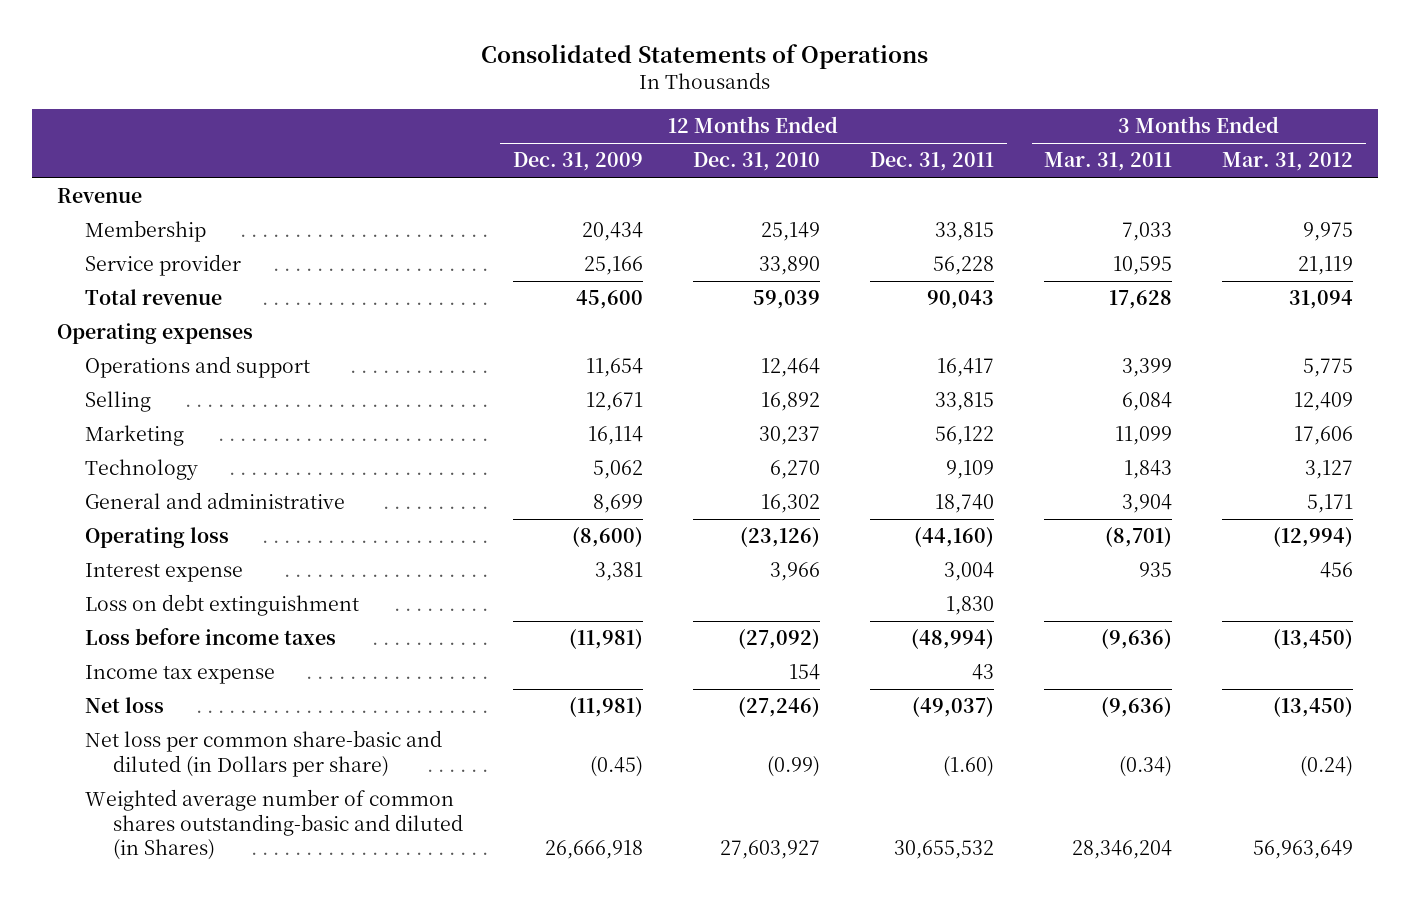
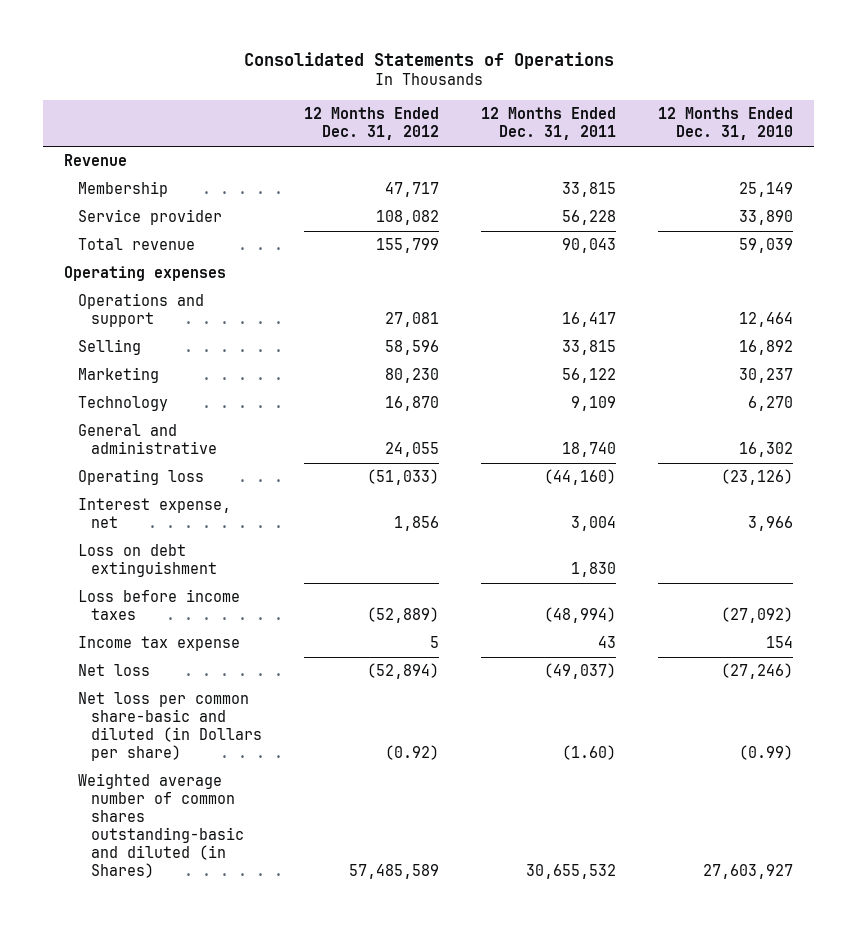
- | 12 Months Ended Dec. 31, 2009 | 12 Months Ended Dec. 31, 2010 | 12 Months Ended Dec. 31, 2011 | 3 Months Ended Mar. 31, 2011 | 3 Months Ended Mar. 31, 2012
+ | 12 Months Ended Dec. 31, 2012 | 12 Months Ended Dec. 31, 2011 | 12 Months Ended Dec. 31, 2010
- Interest expense | 3,381 | 3,966 | 3,004 | 935 | 456
+ Interest expense, net | 1,856 | 3,004 | 3,966

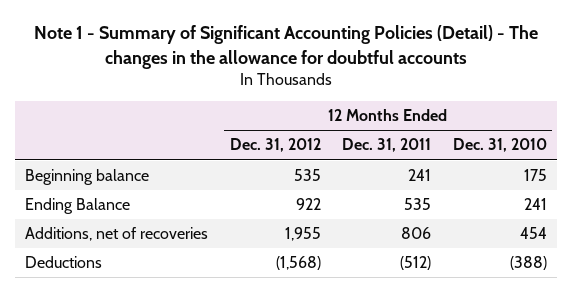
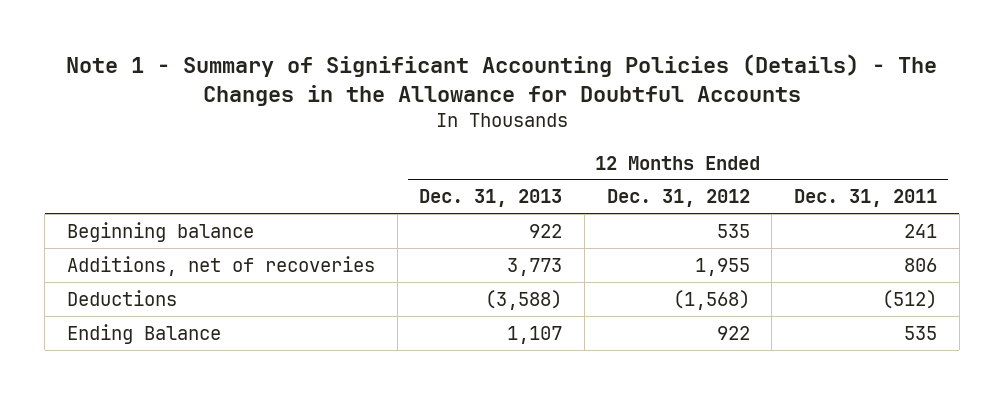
- Note 1 - Summary of Significant Accounting Policies (Detail) - The changes in the allowance for doubtful accounts
+ Note 1 - Summary of Significant Accounting Policies (Details) - The Changes in the Allowance for Doubtful Accounts
- | 12 Months Ended Dec. 31, 2012 | 12 Months Ended Dec. 31, 2011 | 12 Months Ended Dec. 31, 2010
+ | 12 Months Ended Dec. 31, 2013 | 12 Months Ended Dec. 31, 2012 | 12 Months Ended Dec. 31, 2011
moved down: Ending Balance | 1,107 | 922 | 535

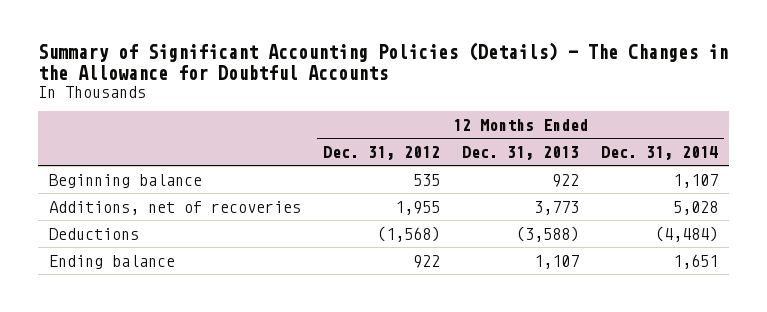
- Note 1 - Summary of Significant Accounting Policies (Details) - The Changes in the Allowance for Doubtful Accounts
+ Summary of Significant Accounting Policies (Details) - The Changes in the Allowance for Doubtful Accounts
- | 12 Months Ended Dec. 31, 2013 | 12 Months Ended Dec. 31, 2012 | 12 Months Ended Dec. 31, 2011
+ | 12 Months Ended Dec. 31, 2012 | 12 Months Ended Dec. 31, 2013 | 12 Months Ended Dec. 31, 2014
- Ending Balance | 1,107 | 922 | 535
+ Ending balance | 922 | 1,107 | 1,651

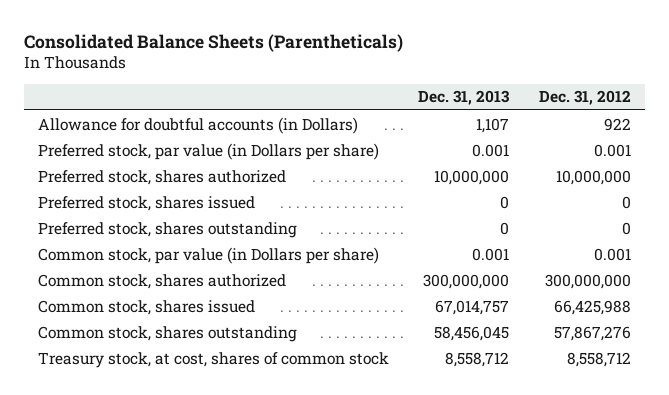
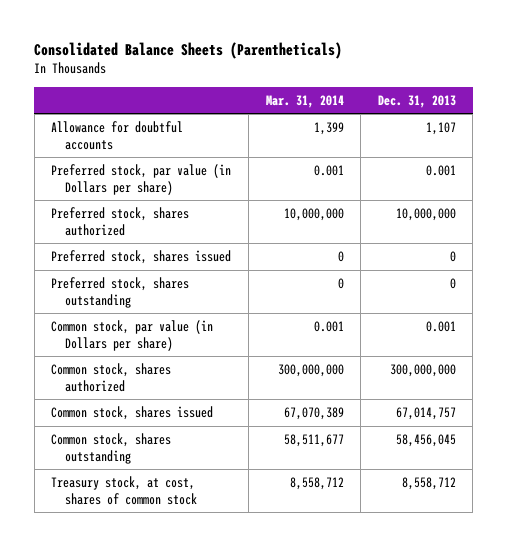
- | Dec. 31, 2013 | Dec. 31, 2012
+ | Mar. 31, 2014 | Dec. 31, 2013
- Allowance for doubtful accounts (in Dollars) | 1,107 | 922
+ Allowance for doubtful accounts | 1,399 | 1,107

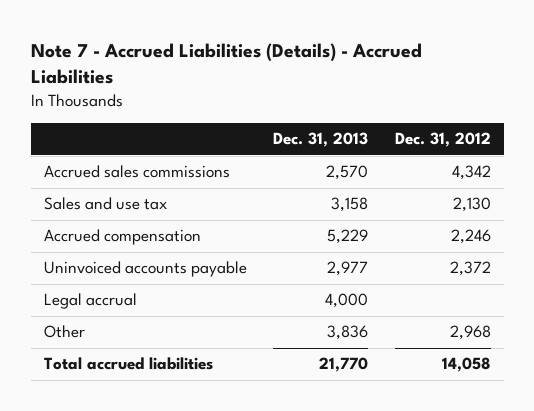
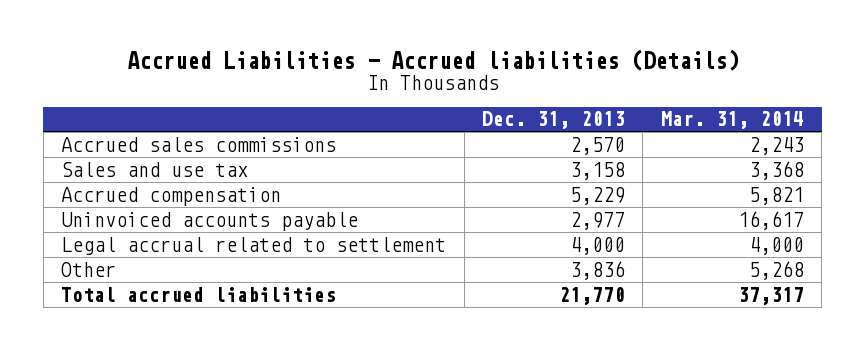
- Note 7 - Accrued Liabilities (Details) - Accrued Liabilities
+ Accrued Liabilities - Accrued liabilities (Details)
- | Dec. 31, 2013 | Dec. 31, 2012
+ | Dec. 31, 2013 | Mar. 31, 2014
- Legal accrual | 4,000 |
+ Legal accrual related to settlement | 4,000 | 4,000

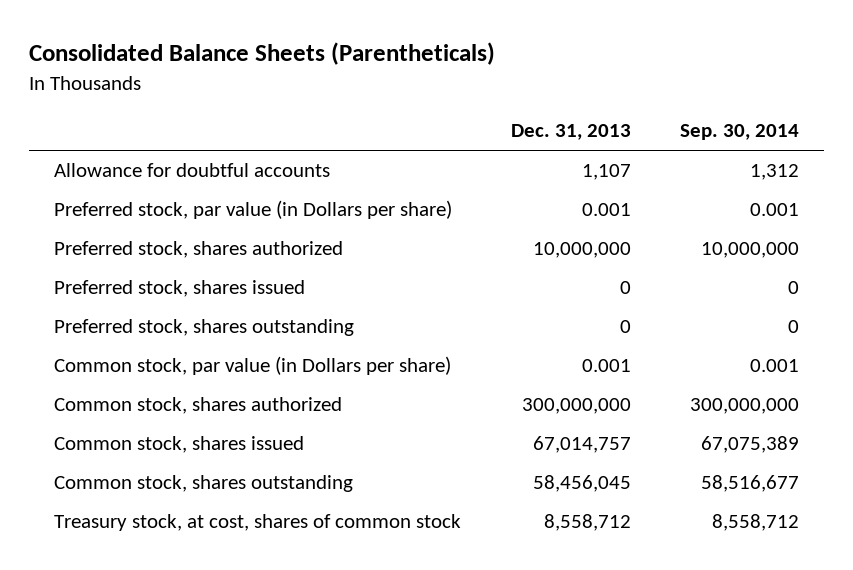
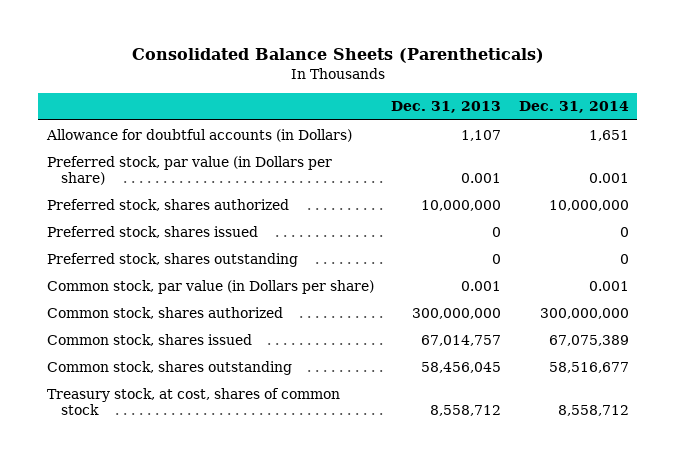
- | Dec. 31, 2013 | Sep. 30, 2014
+ | Dec. 31, 2013 | Dec. 31, 2014
- Allowance for doubtful accounts | 1,107 | 1,312
+ Allowance for doubtful accounts (in Dollars) | 1,107 | 1,651

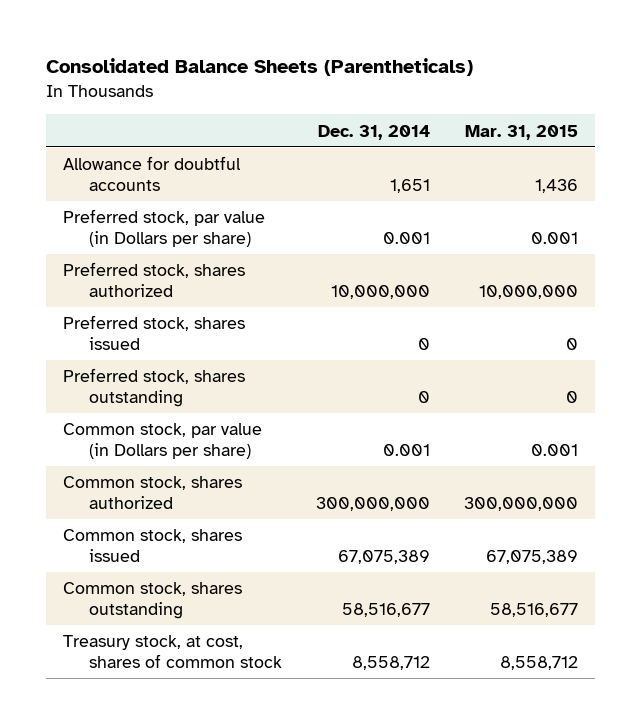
- | Dec. 31, 2013 | Dec. 31, 2014
+ | Dec. 31, 2014 | Mar. 31, 2015
- Allowance for doubtful accounts (in Dollars) | 1,107 | 1,651
+ Allowance for doubtful accounts | 1,651 | 1,436

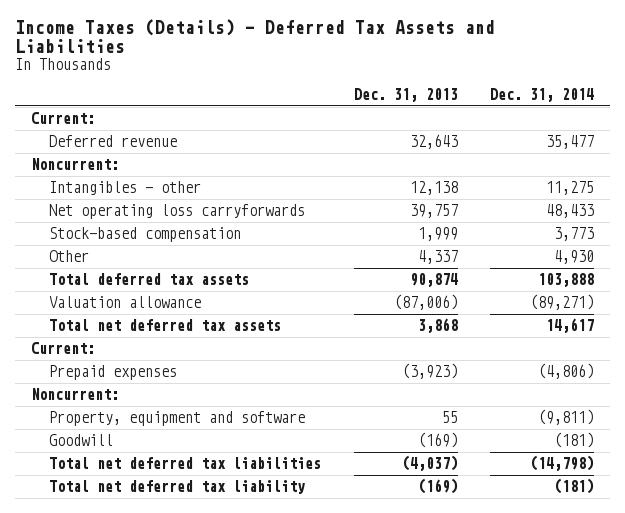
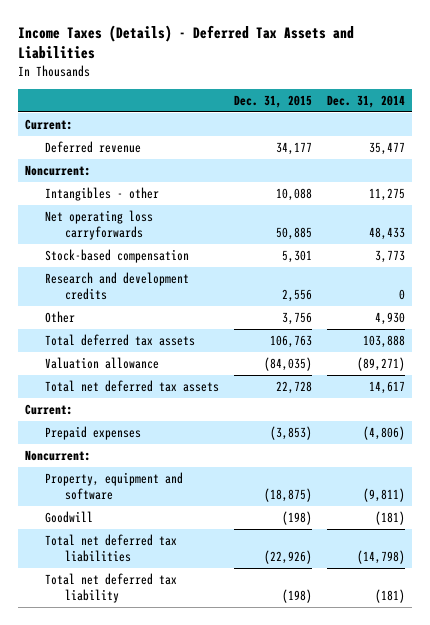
- | Dec. 31, 2013 | Dec. 31, 2014
+ | Dec. 31, 2015 | Dec. 31, 2014
+ Research and development credits | 2,556 | 0

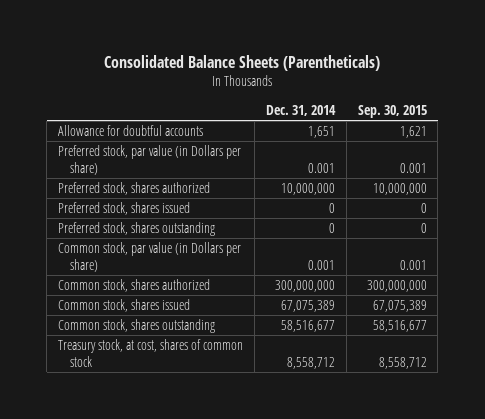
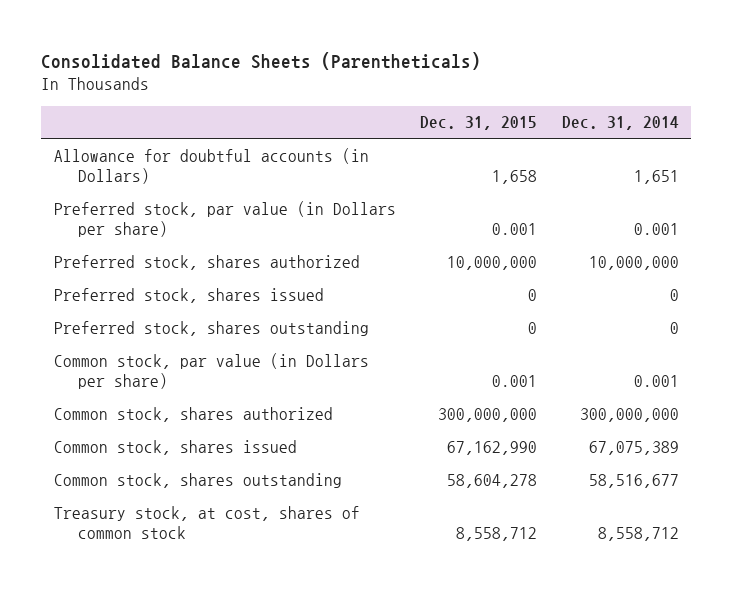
- | Dec. 31, 2014 | Sep. 30, 2015
+ | Dec. 31, 2015 | Dec. 31, 2014
- Allowance for doubtful accounts | 1,651 | 1,621
+ Allowance for doubtful accounts (in Dollars) | 1,658 | 1,651

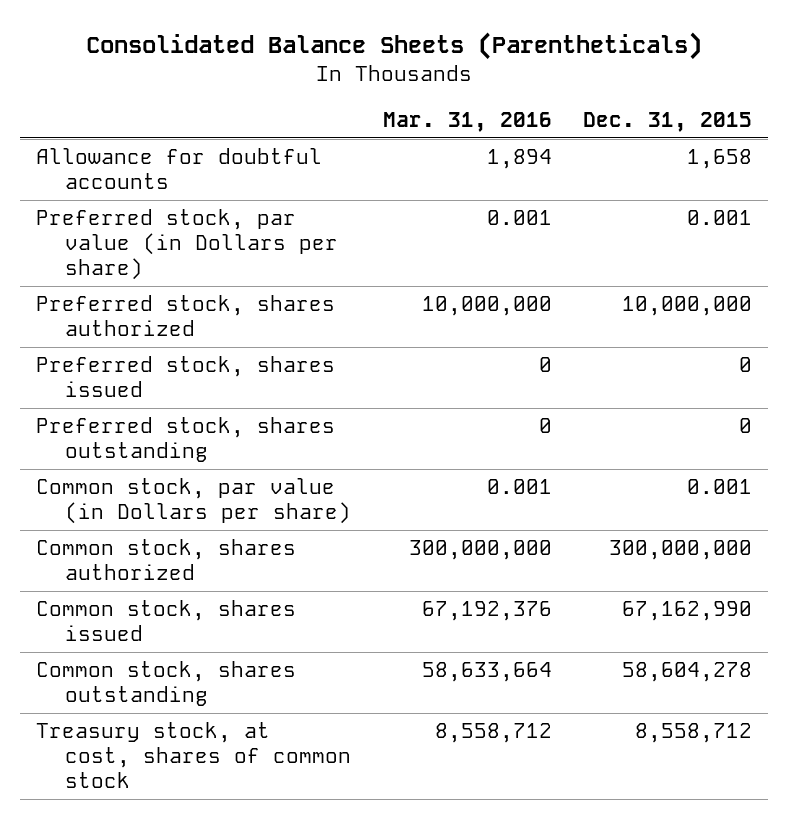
- | Dec. 31, 2015 | Dec. 31, 2014
+ | Mar. 31, 2016 | Dec. 31, 2015
- Allowance for doubtful accounts (in Dollars) | 1,658 | 1,651
+ Allowance for doubtful accounts | 1,894 | 1,658

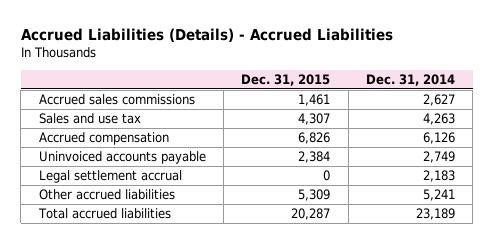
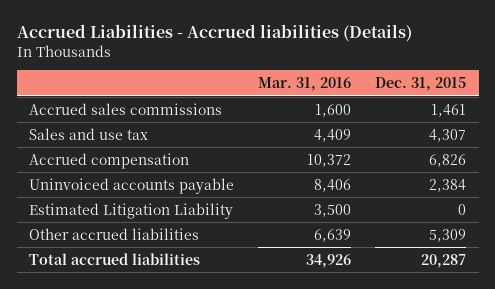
- Accrued Liabilities (Details) - Accrued Liabilities
+ Accrued Liabilities - Accrued liabilities (Details)
- | Dec. 31, 2015 | Dec. 31, 2014
+ | Mar. 31, 2016 | Dec. 31, 2015
- Legal settlement accrual | 0 | 2,183
+ Estimated Litigation Liability | 3,500 | 0

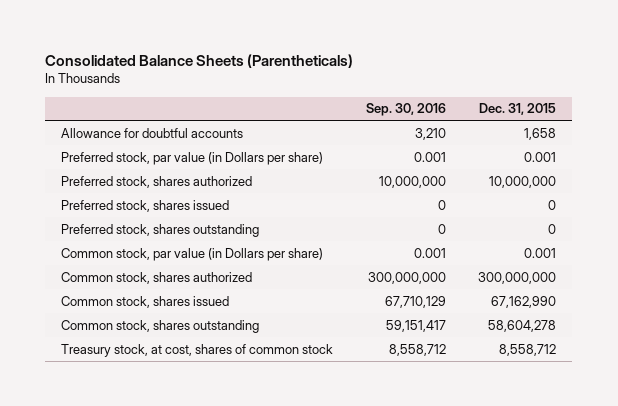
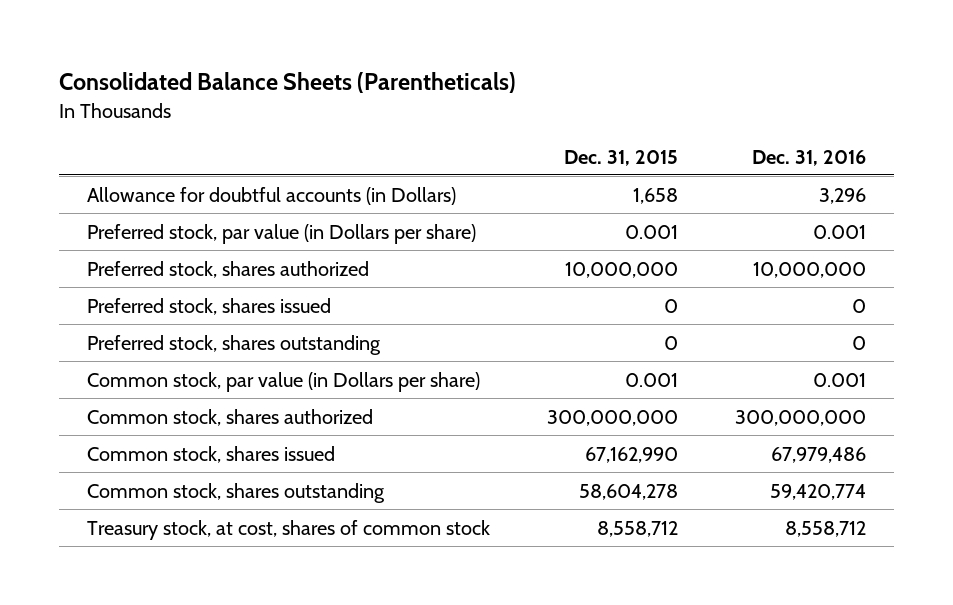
- | Sep. 30, 2016 | Dec. 31, 2015
+ | Dec. 31, 2015 | Dec. 31, 2016
- Allowance for doubtful accounts | 3,210 | 1,658
+ Allowance for doubtful accounts (in Dollars) | 1,658 | 3,296

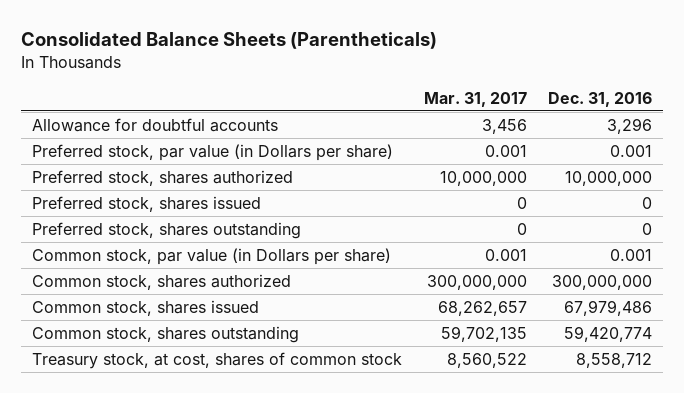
- | Dec. 31, 2015 | Dec. 31, 2016
+ | Mar. 31, 2017 | Dec. 31, 2016
- Allowance for doubtful accounts (in Dollars) | 1,658 | 3,296
+ Allowance for doubtful accounts | 3,456 | 3,296

